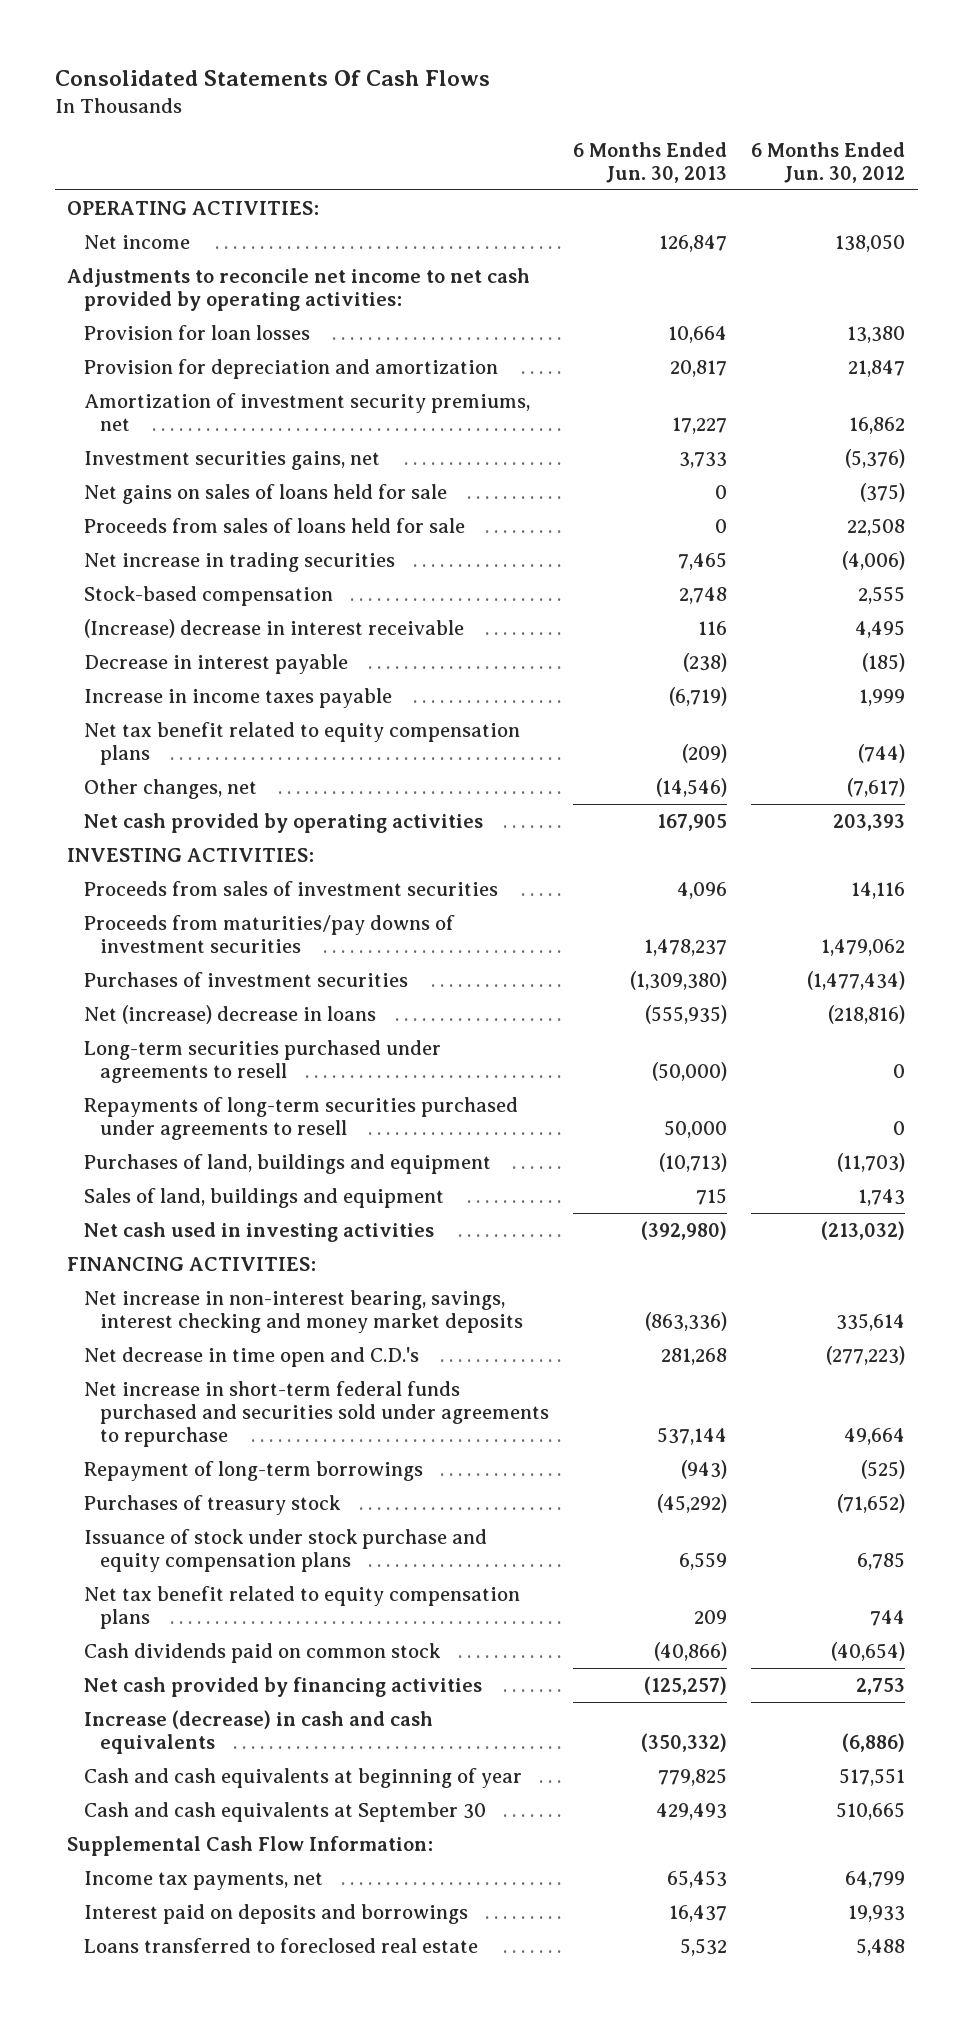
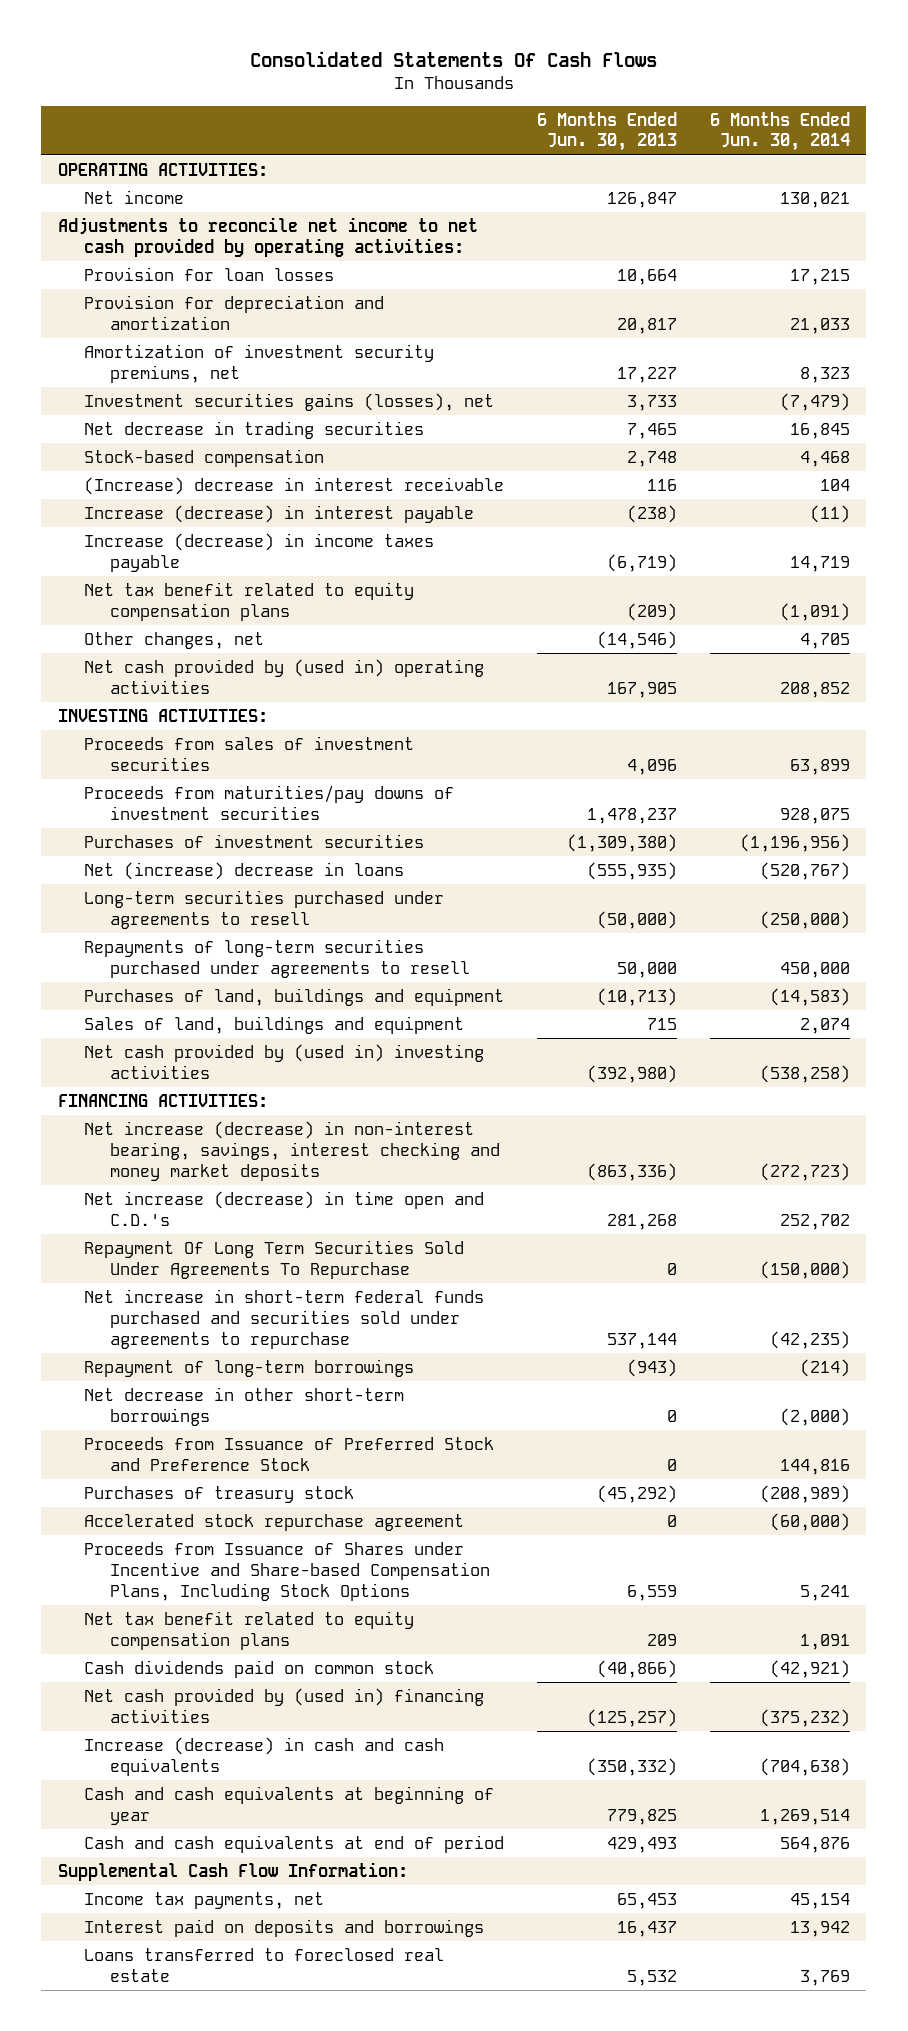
- | 6 Months Ended Jun. 30, 2013 | 6 Months Ended Jun. 30, 2012
+ | 6 Months Ended Jun. 30, 2013 | 6 Months Ended Jun. 30, 2014
- Investment securities gains, net | 3,733 | (5,376)
- Net gains on sales of loans held for sale | 0 | (375)
- Proceeds from sales of loans held for sale | 0 | 22,508
- Net increase in trading securities | 7,465 | (4,006)
+ Investment securities gains (losses), net | 3,733 | (7,479)
+ Net decrease in trading securities | 7,465 | 16,845
- Decrease in interest payable | (238) | (185)
- Increase in income taxes payable | (6,719) | 1,999
+ Increase (decrease) in interest payable | (238) | (11)
+ Increase (decrease) in income taxes payable | (6,719) | 14,719
- Net cash provided by operating activities | 167,905 | 203,393
+ Net cash provided by (used in) operating activities | 167,905 | 208,852
- Net cash used in investing activities | (392,980) | (213,032)
+ Net cash provided by (used in) investing activities | (392,980) | (538,258)
- Net increase in non-interest bearing, savings, interest checking and money market deposits | (863,336) | 335,614
- Net decrease in time open and C.D.'s | 281,268 | (277,223)
+ Net increase (decrease) in non-interest bearing, savings, interest checking and money market deposits | (863,336) | (272,723)
+ Net increase (decrease) in time open and C.D.'s | 281,268 | 252,702
+ Repayment Of Long Term Securities Sold Under Agreements To Repurchase | 0 | (150,000)
+ Net decrease in other short-term borrowings | 0 | (2,000)
+ Proceeds from Issuance of Preferred Stock and Preference Stock | 0 | 144,816
- Issuance of stock under stock purchase and equity compensation plans | 6,559 | 6,785
+ Accelerated stock repurchase agreement | 0 | (60,000)
+ Proceeds from Issuance of Shares under Incentive and Share-based Compensation Plans, Including Stock Options | 6,559 | 5,241
- Net cash provided by financing activities | (125,257) | 2,753
+ Net cash provided by (used in) financing activities | (125,257) | (375,232)
- Cash and cash equivalents at September 30 | 429,493 | 510,665
+ Cash and cash equivalents at end of period | 429,493 | 564,876

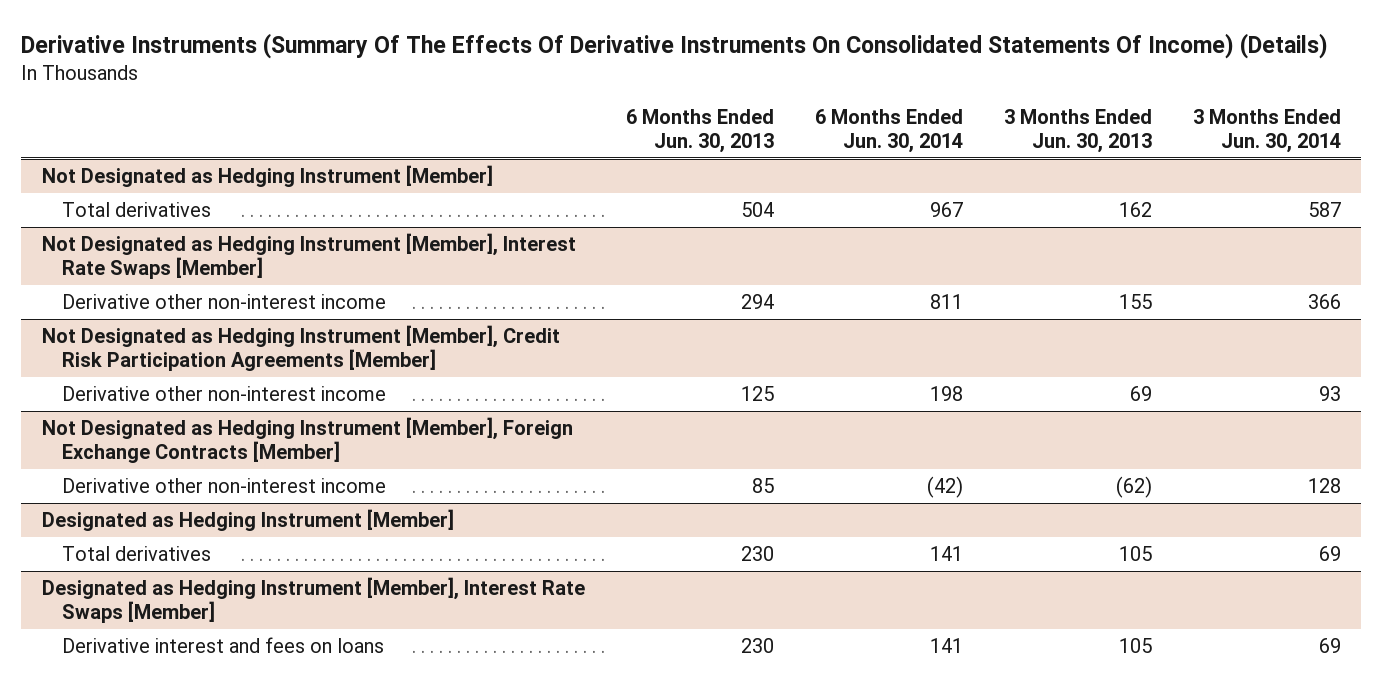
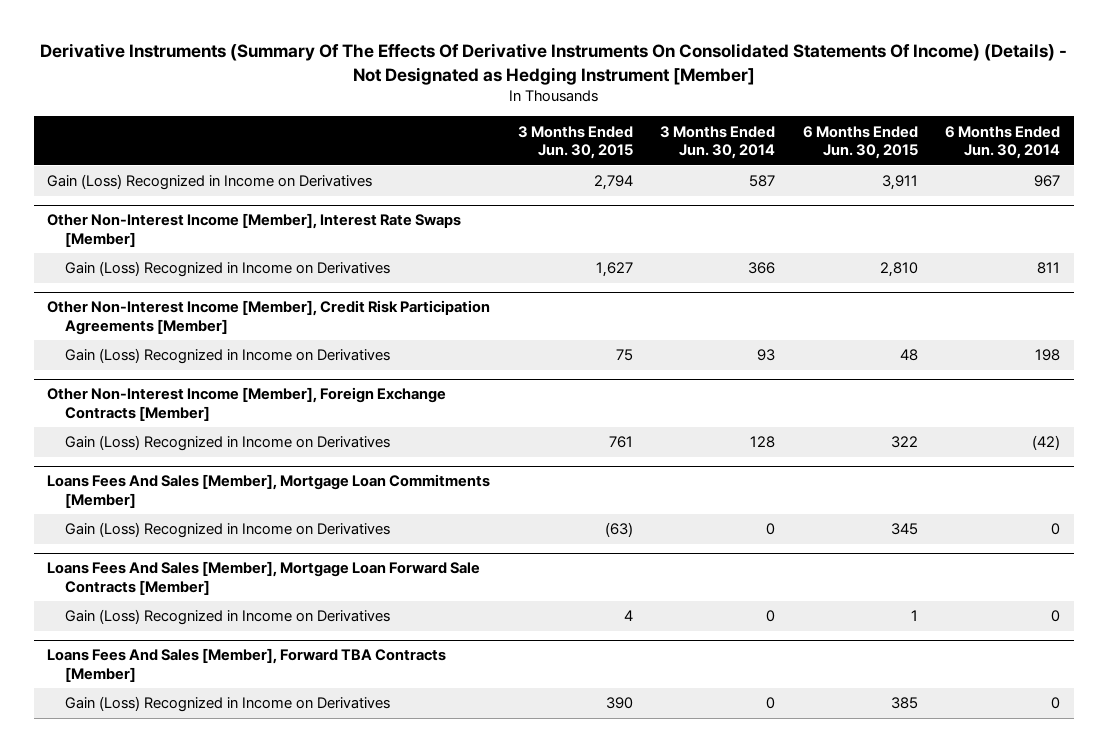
- Derivative Instruments (Summary Of The Effects Of Derivative Instruments On Consolidated Statements Of Income) (Details)
+ Derivative Instruments (Summary Of The Effects Of Derivative Instruments On Consolidated Statements Of Income) (Details) - Not Designated as Hedging Instrument [Member]
- | 6 Months Ended Jun. 30, 2013 | 6 Months Ended Jun. 30, 2014 | 3 Months Ended Jun. 30, 2013 | 3 Months Ended Jun. 30, 2014
+ | 3 Months Ended Jun. 30, 2015 | 3 Months Ended Jun. 30, 2014 | 6 Months Ended Jun. 30, 2015 | 6 Months Ended Jun. 30, 2014
- Not Designated as Hedging Instrument [Member]
- Total derivatives | 504 | 967 | 162 | 587
- Not Designated as Hedging Instrument [Member], Interest Rate Swaps [Member]
- Derivative other non-interest income | 294 | 811 | 155 | 366
- Not Designated as Hedging Instrument [Member], Credit Risk Participation Agreements [Member]
- Derivative other non-interest income | 125 | 198 | 69 | 93
- Not Designated as Hedging Instrument [Member], Foreign Exchange Contracts [Member]
- Derivative other non-interest income | 85 | (42) | (62) | 128
- Designated as Hedging Instrument [Member]
- Total derivatives | 230 | 141 | 105 | 69
- Designated as Hedging Instrument [Member], Interest Rate Swaps [Member]
- Derivative interest and fees on loans | 230 | 141 | 105 | 69
+ Gain (Loss) Recognized in Income on Derivatives | 2,794 | 587 | 3,911 | 967
+ Other Non-Interest Income [Member], Interest Rate Swaps [Member]
+ Gain (Loss) Recognized in Income on Derivatives | 1,627 | 366 | 2,810 | 811
+ Other Non-Interest Income [Member], Credit Risk Participation Agreements [Member]
+ Gain (Loss) Recognized in Income on Derivatives | 75 | 93 | 48 | 198
+ Other Non-Interest Income [Member], Foreign Exchange Contracts [Member]
+ Gain (Loss) Recognized in Income on Derivatives | 761 | 128 | 322 | (42)
+ Loans Fees And Sales [Member], Mortgage Loan Commitments [Member]
+ Gain (Loss) Recognized in Income on Derivatives | (63) | 0 | 345 | 0
+ Loans Fees And Sales [Member], Mortgage Loan Forward Sale Contracts [Member]
+ Gain (Loss) Recognized in Income on Derivatives | 4 | 0 | 1 | 0
+ Loans Fees And Sales [Member], Forward TBA Contracts [Member]
+ Gain (Loss) Recognized in Income on Derivatives | 390 | 0 | 385 | 0

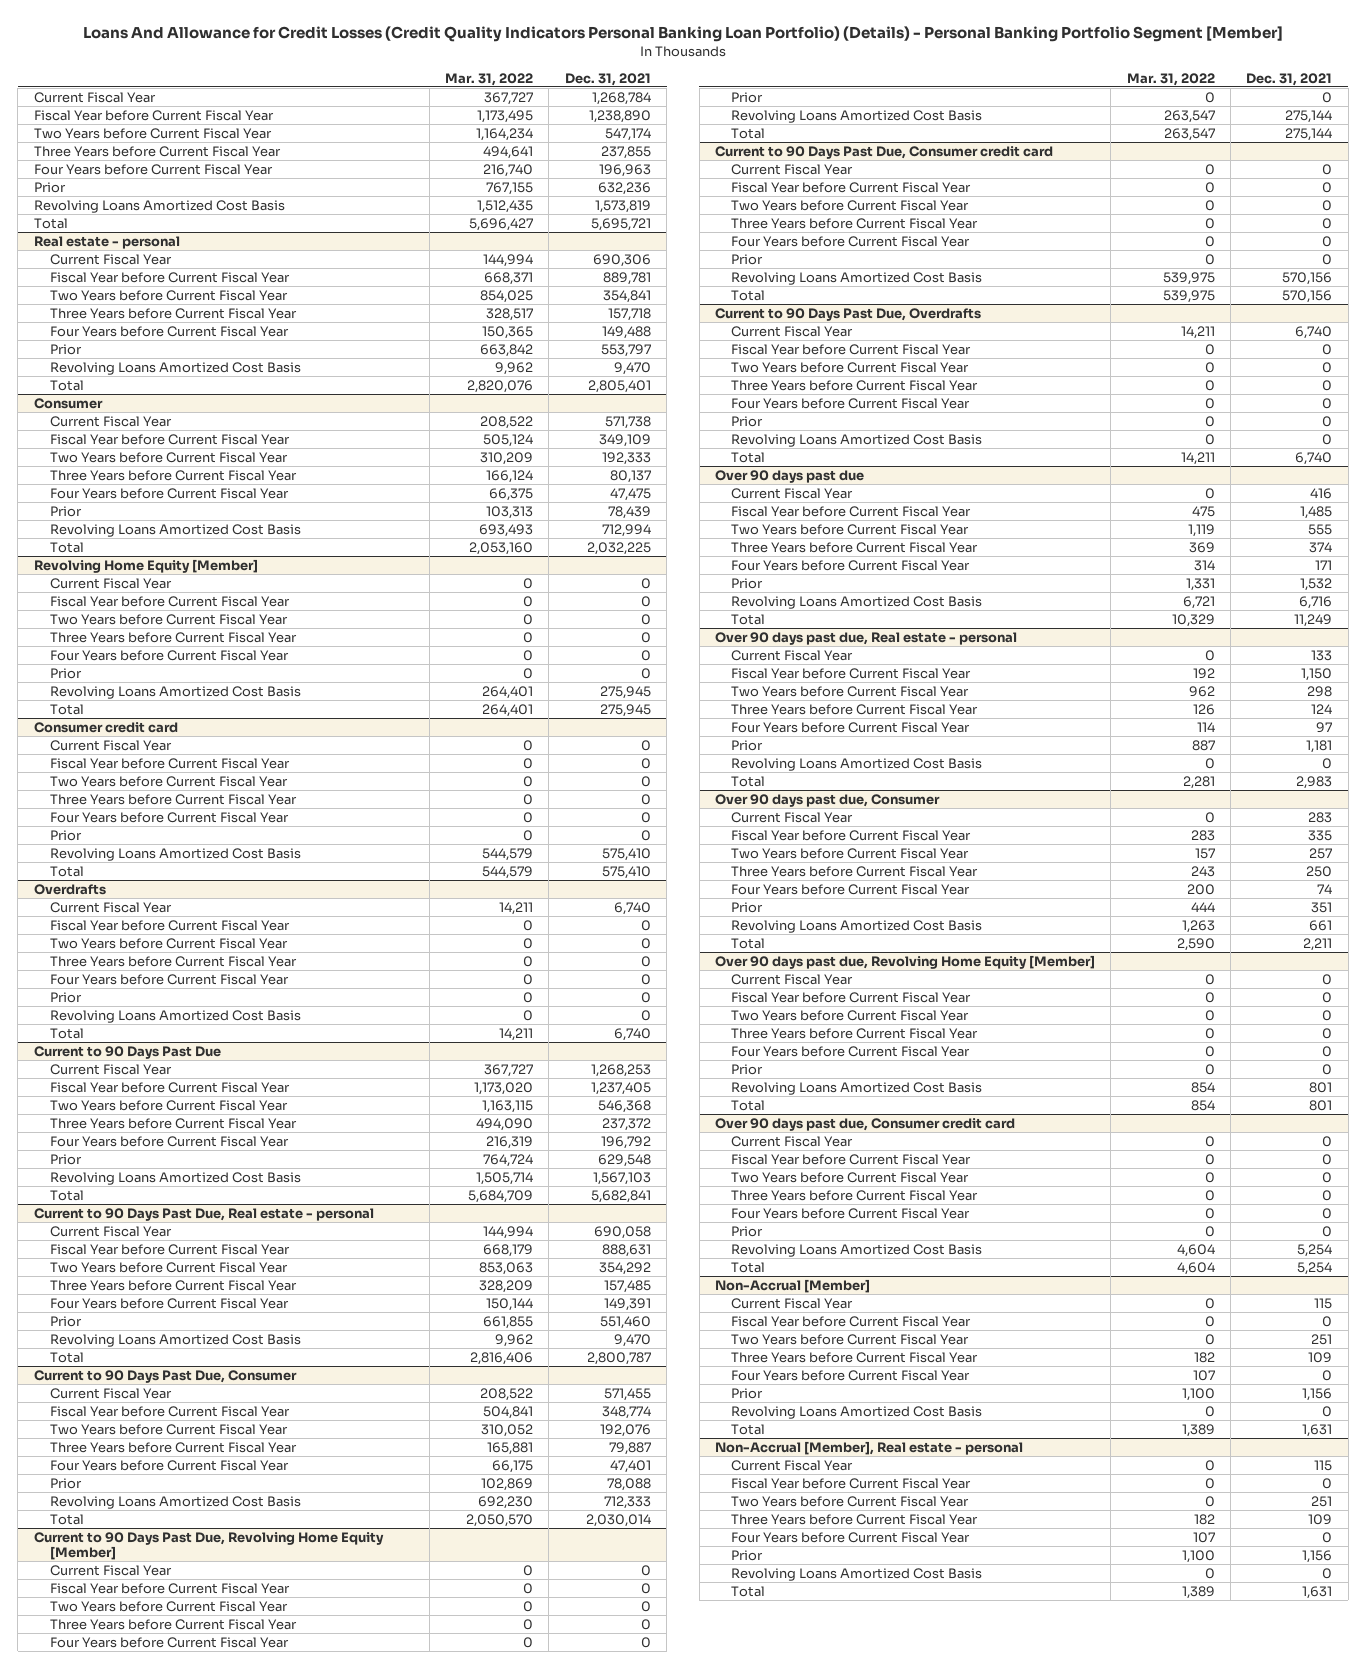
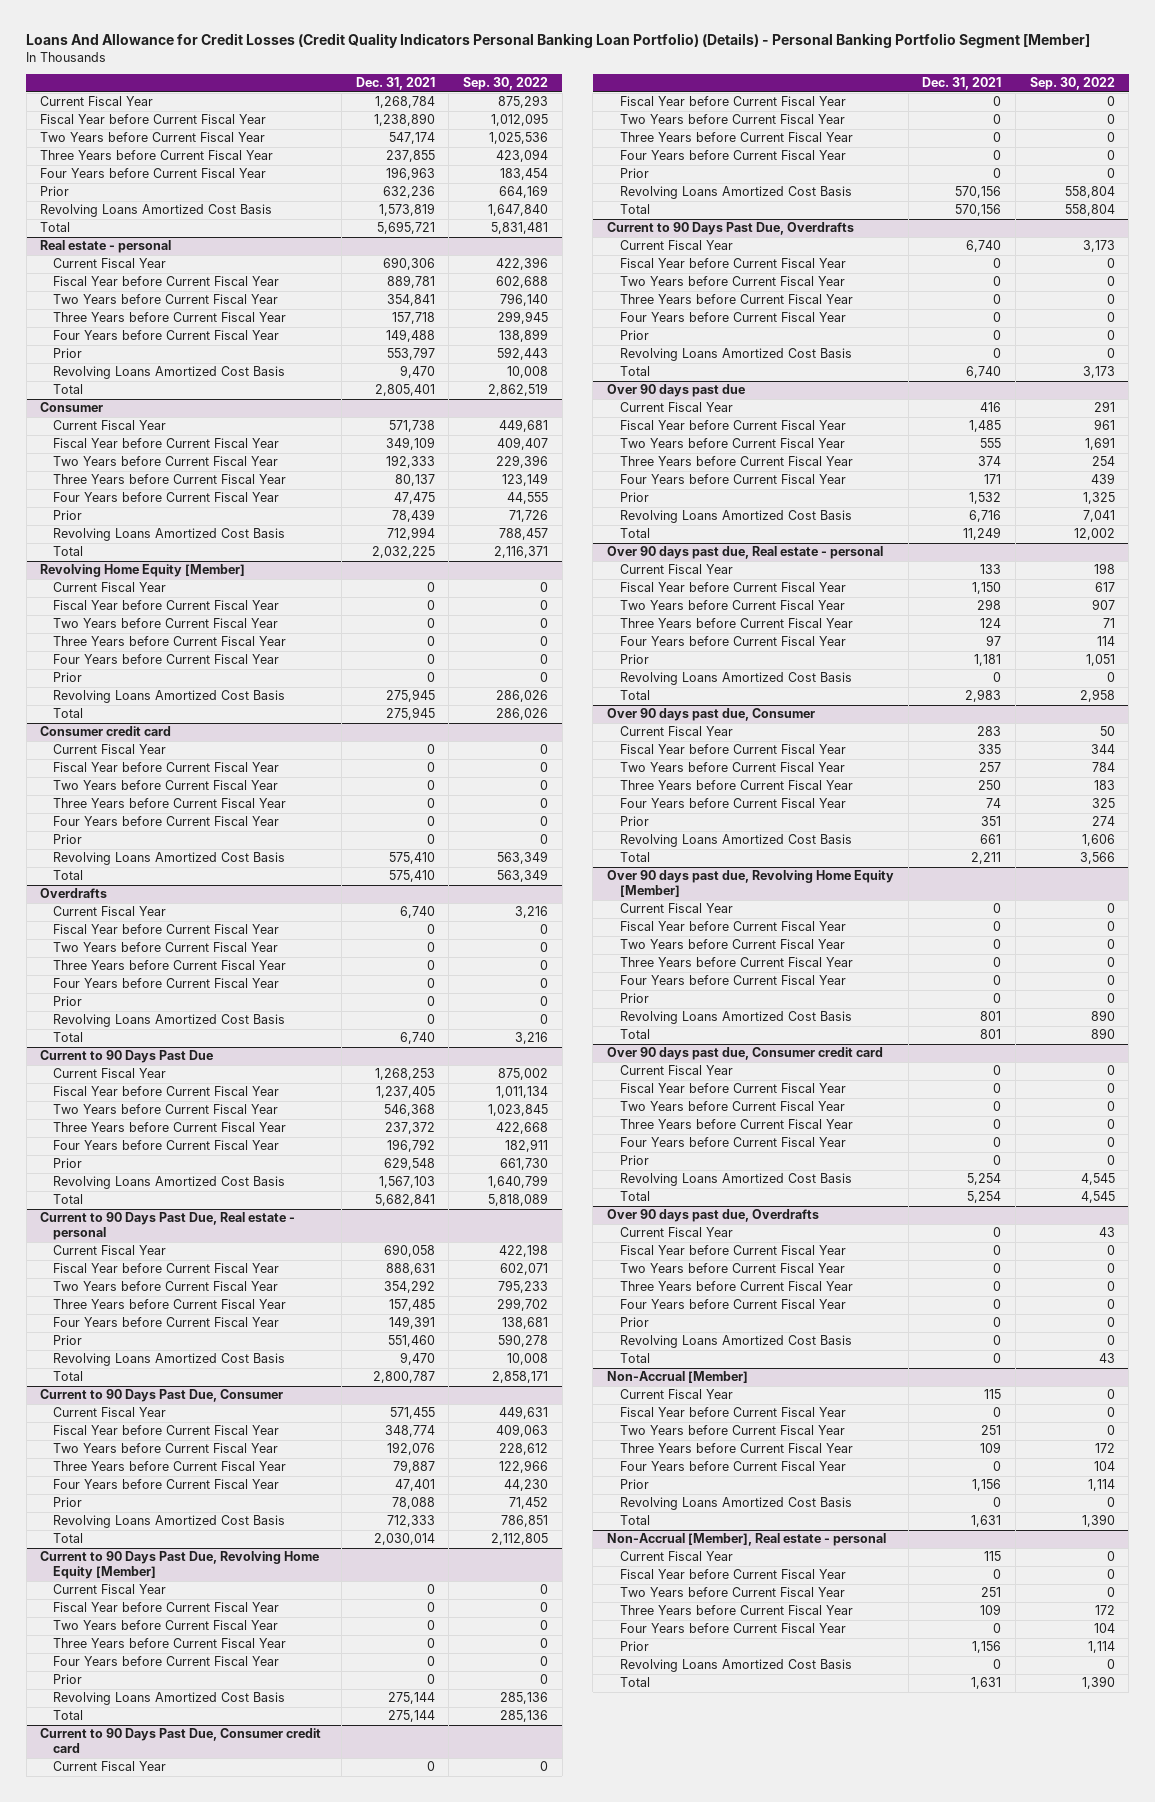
- | Mar. 31, 2022 | Dec. 31, 2021
+ | Dec. 31, 2021 | Sep. 30, 2022
+ Over 90 days past due, Overdrafts
+ Current Fiscal Year | 0 | 43
+ Fiscal Year before Current Fiscal Year | 0 | 0
+ Two Years before Current Fiscal Year | 0 | 0
+ Three Years before Current Fiscal Year | 0 | 0
+ Four Years before Current Fiscal Year | 0 | 0
+ Prior | 0 | 0
+ Revolving Loans Amortized Cost Basis | 0 | 0
+ Total | 0 | 43

